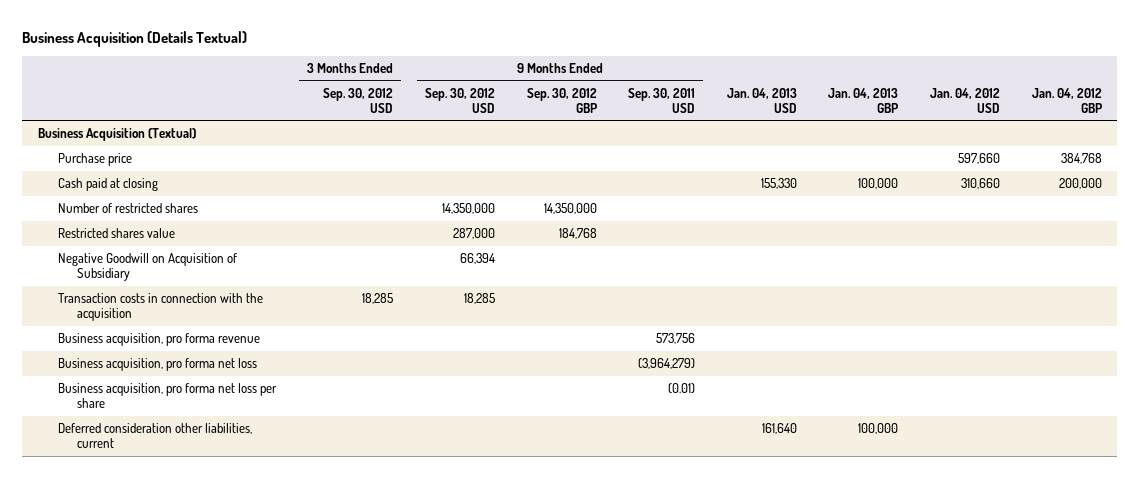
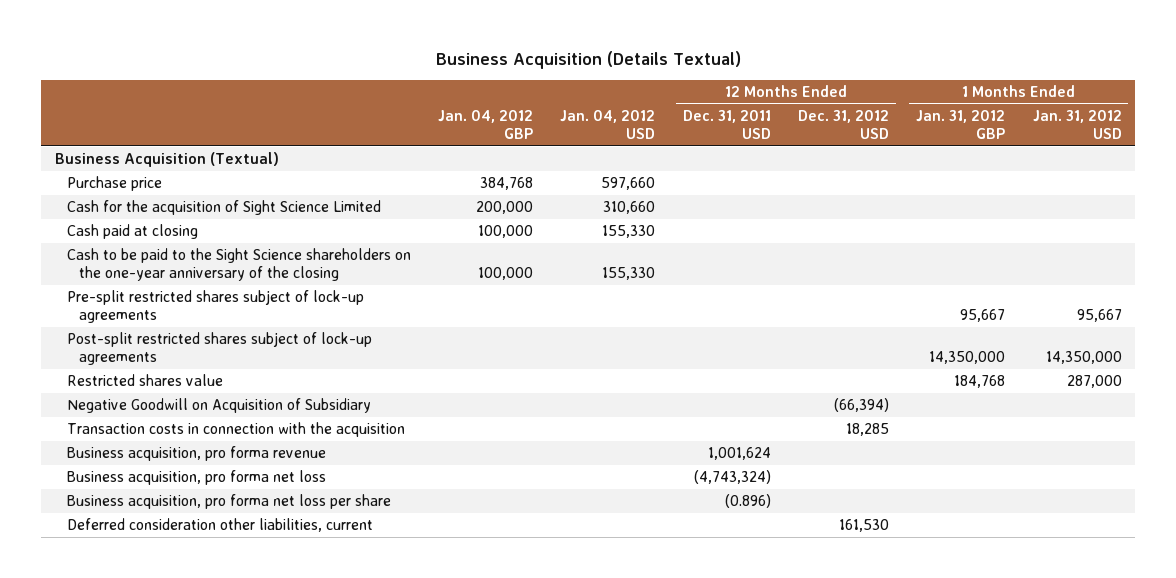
- | 3 Months Ended Sep. 30, 2012 USD | 9 Months Ended Sep. 30, 2012 USD | 9 Months Ended Sep. 30, 2012 GBP | 9 Months Ended Sep. 30, 2011 USD | Jan. 04, 2013 USD | Jan. 04, 2013 GBP | Jan. 04, 2012 USD | Jan. 04, 2012 GBP
+ | Jan. 04, 2012 GBP | Jan. 04, 2012 USD | 12 Months Ended Dec. 31, 2011 USD | 12 Months Ended Dec. 31, 2012 USD | 1 Months Ended Jan. 31, 2012 GBP | 1 Months Ended Jan. 31, 2012 USD
- Cash paid at closing | | | | | 155,330 | 100,000 | 310,660 | 200,000
- Number of restricted shares | | 14,350,000 | 14,350,000 | | | | |
+ Cash for the acquisition of Sight Science Limited | 200,000 | 310,660 | | | |
+ Cash paid at closing | 100,000 | 155,330 | | | |
+ Cash to be paid to the Sight Science shareholders on the one-year anniversary of the closing | 100,000 | 155,330 | | | |
+ Pre-split restricted shares subject of lock-up agreements | | | | | 95,667 | 95,667
+ Post-split restricted shares subject of lock-up agreements | | | | | 14,350,000 | 14,350,000

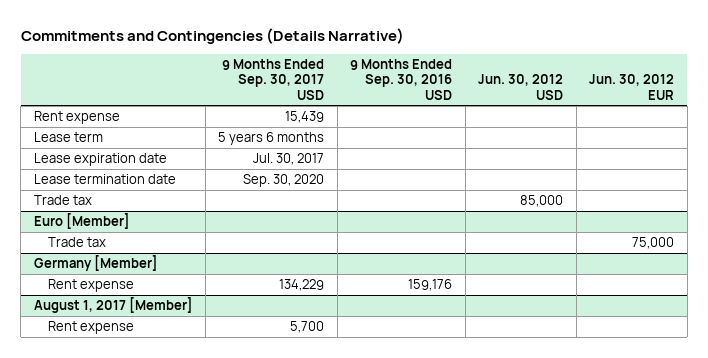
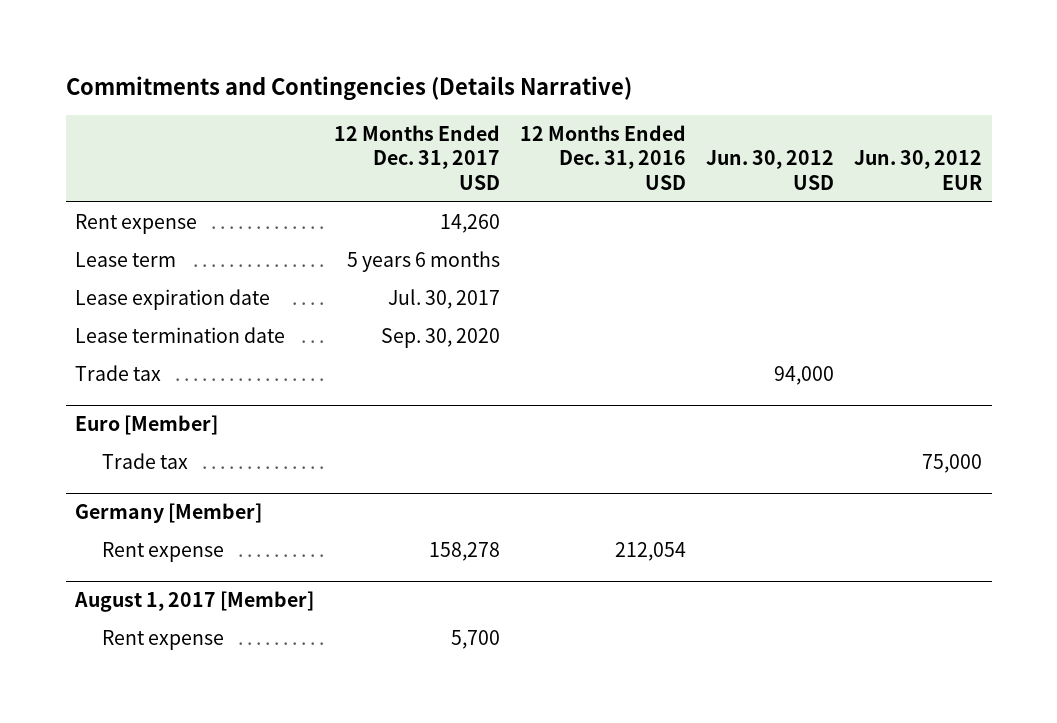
- | 9 Months Ended Sep. 30, 2017 USD | 9 Months Ended Sep. 30, 2016 USD | Jun. 30, 2012 USD | Jun. 30, 2012 EUR
+ | 12 Months Ended Dec. 31, 2017 USD | 12 Months Ended Dec. 31, 2016 USD | Jun. 30, 2012 USD | Jun. 30, 2012 EUR
- Trade tax | | | 85,000 |
+ Trade tax | | | 94,000 |

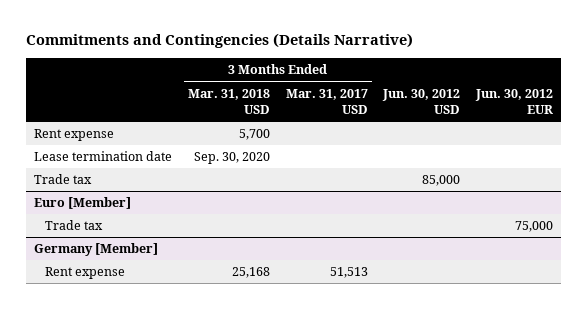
- | 12 Months Ended Dec. 31, 2017 USD | 12 Months Ended Dec. 31, 2016 USD | Jun. 30, 2012 USD | Jun. 30, 2012 EUR
+ | 3 Months Ended Mar. 31, 2018 USD | 3 Months Ended Mar. 31, 2017 USD | Jun. 30, 2012 USD | Jun. 30, 2012 EUR
- Lease term | 5 years 6 months | | |
- Lease expiration date | Jul. 30, 2017 | | |
- Trade tax | | | 94,000 |
+ Trade tax | | | 85,000 |
- August 1, 2017 [Member]
- Rent expense | 5,700 | | |

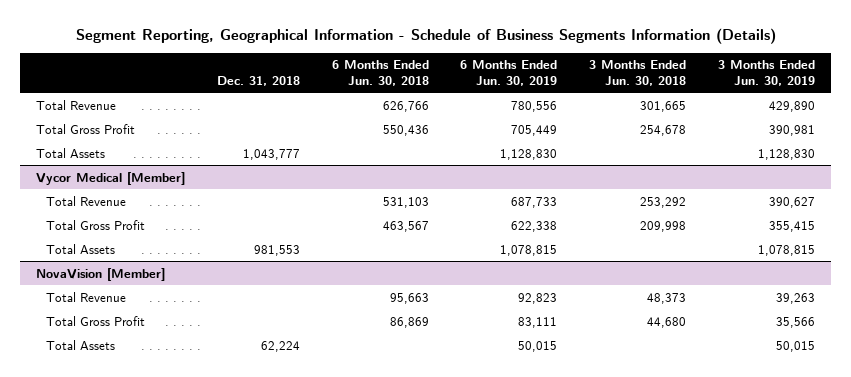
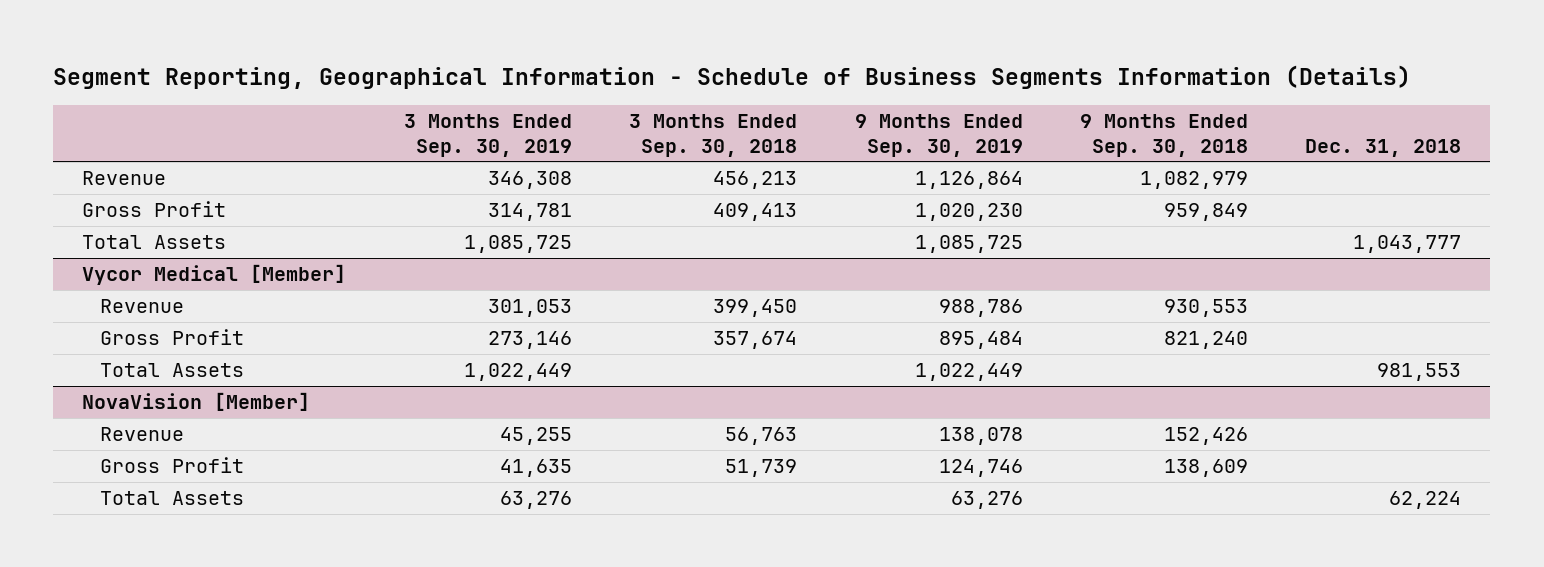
- | Dec. 31, 2018 | 6 Months Ended Jun. 30, 2018 | 6 Months Ended Jun. 30, 2019 | 3 Months Ended Jun. 30, 2018 | 3 Months Ended Jun. 30, 2019
+ | 3 Months Ended Sep. 30, 2019 | 3 Months Ended Sep. 30, 2018 | 9 Months Ended Sep. 30, 2019 | 9 Months Ended Sep. 30, 2018 | Dec. 31, 2018
- Total Revenue | | 626,766 | 780,556 | 301,665 | 429,890
- Total Gross Profit | | 550,436 | 705,449 | 254,678 | 390,981
+ Revenue | 346,308 | 456,213 | 1,126,864 | 1,082,979 |
+ Gross Profit | 314,781 | 409,413 | 1,020,230 | 959,849 |
@ Vycor Medical [Member]
- Total Revenue | | 531,103 | 687,733 | 253,292 | 390,627
- Total Gross Profit | | 463,567 | 622,338 | 209,998 | 355,415
+ Revenue | 301,053 | 399,450 | 988,786 | 930,553 |
+ Gross Profit | 273,146 | 357,674 | 895,484 | 821,240 |
@ NovaVision [Member]
- Total Revenue | | 95,663 | 92,823 | 48,373 | 39,263
- Total Gross Profit | | 86,869 | 83,111 | 44,680 | 35,566
+ Revenue | 45,255 | 56,763 | 138,078 | 152,426 |
+ Gross Profit | 41,635 | 51,739 | 124,746 | 138,609 |

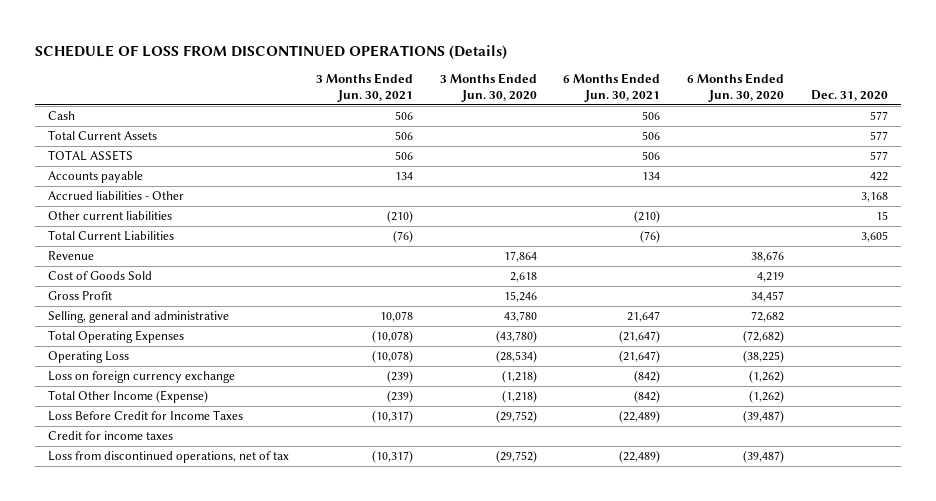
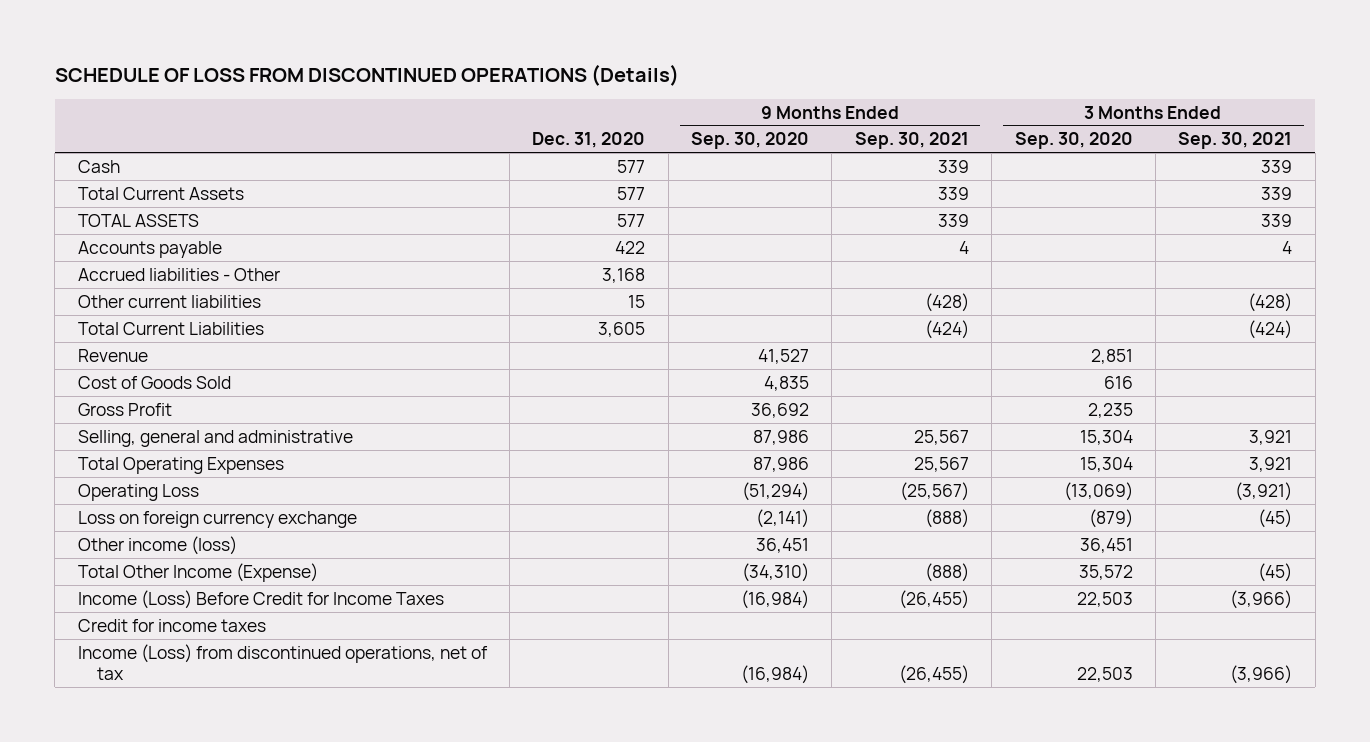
- | 3 Months Ended Jun. 30, 2021 | 3 Months Ended Jun. 30, 2020 | 6 Months Ended Jun. 30, 2021 | 6 Months Ended Jun. 30, 2020 | Dec. 31, 2020
+ | Dec. 31, 2020 | 9 Months Ended Sep. 30, 2020 | 9 Months Ended Sep. 30, 2021 | 3 Months Ended Sep. 30, 2020 | 3 Months Ended Sep. 30, 2021
+ Other income (loss) | | 36,451 | | 36,451 |
- Loss Before Credit for Income Taxes | (10,317) | (29,752) | (22,489) | (39,487) |
+ Income (Loss) Before Credit for Income Taxes | | (16,984) | (26,455) | 22,503 | (3,966)
- Loss from discontinued operations, net of tax | (10,317) | (29,752) | (22,489) | (39,487) |
+ Income (Loss) from discontinued operations, net of tax | | (16,984) | (26,455) | 22,503 | (3,966)

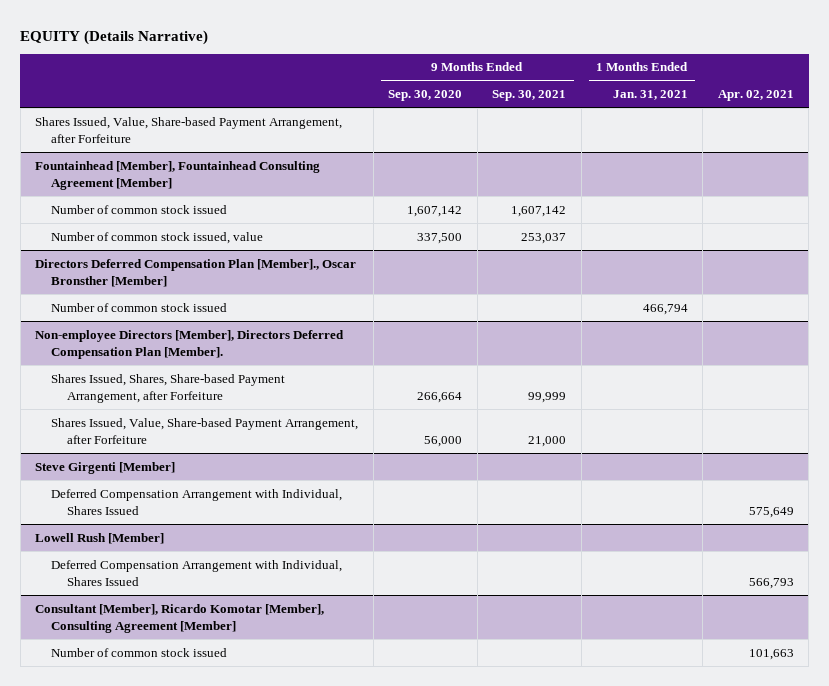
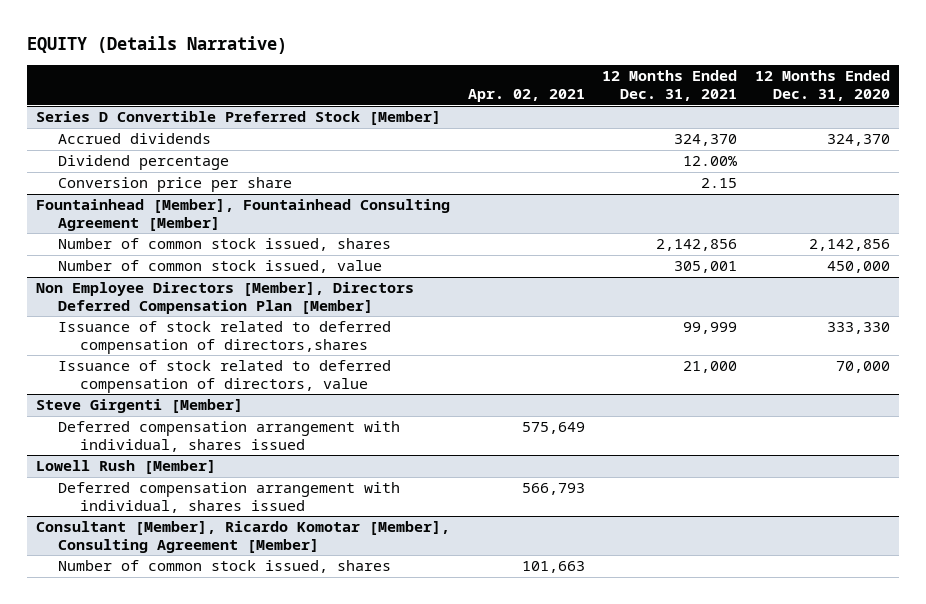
- | 9 Months Ended Sep. 30, 2020 | 9 Months Ended Sep. 30, 2021 | 1 Months Ended Jan. 31, 2021 | Apr. 02, 2021
+ | Apr. 02, 2021 | 12 Months Ended Dec. 31, 2021 | 12 Months Ended Dec. 31, 2020
- Shares Issued, Value, Share-based Payment Arrangement, after Forfeiture
+ Series D Convertible Preferred Stock [Member]
+ Accrued dividends | | 324,370 | 324,370
+ Dividend percentage | | 12.00% |
+ Conversion price per share | | 2.15 |
@ Fountainhead [Member], Fountainhead Consulting Agreement [Member]
- Number of common stock issued | 1,607,142 | 1,607,142 | |
+ Number of common stock issued, shares | | 2,142,856 | 2,142,856
- Directors Deferred Compensation Plan [Member]., Oscar Bronsther [Member]
- Number of common stock issued | | | 466,794 |
- Non-employee Directors [Member], Directors Deferred Compensation Plan [Member].
- Shares Issued, Shares, Share-based Payment Arrangement, after Forfeiture | 266,664 | 99,999 | |
- Shares Issued, Value, Share-based Payment Arrangement, after Forfeiture | 56,000 | 21,000 | |
+ Non Employee Directors [Member], Directors Deferred Compensation Plan [Member]
+ Issuance of stock related to deferred compensation of directors,shares | | 99,999 | 333,330
+ Issuance of stock related to deferred compensation of directors, value | | 21,000 | 70,000
@ Steve Girgenti [Member]
- Deferred Compensation Arrangement with Individual, Shares Issued | | | | 575,649
+ Deferred compensation arrangement with individual, shares issued | 575,649 | |
@ Lowell Rush [Member]
- Deferred Compensation Arrangement with Individual, Shares Issued | | | | 566,793
+ Deferred compensation arrangement with individual, shares issued | 566,793 | |
@ Consultant [Member], Ricardo Komotar [Member], Consulting Agreement [Member]
- Number of common stock issued | | | | 101,663
+ Number of common stock issued, shares | 101,663 | |

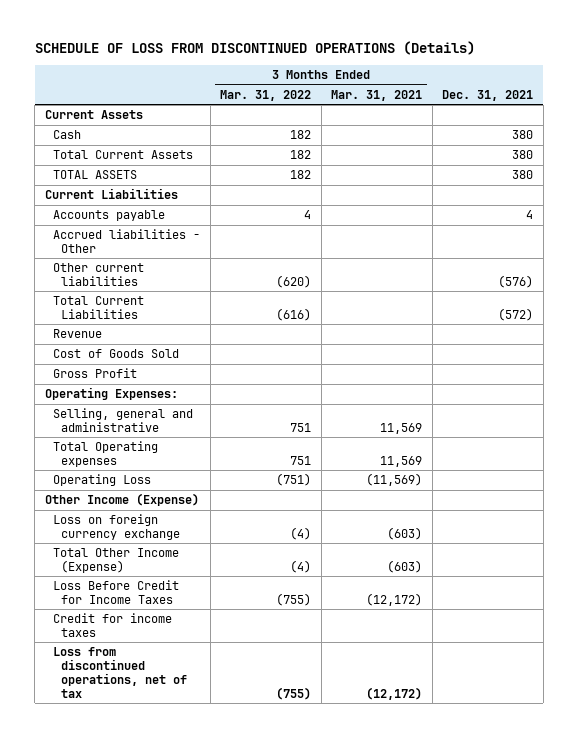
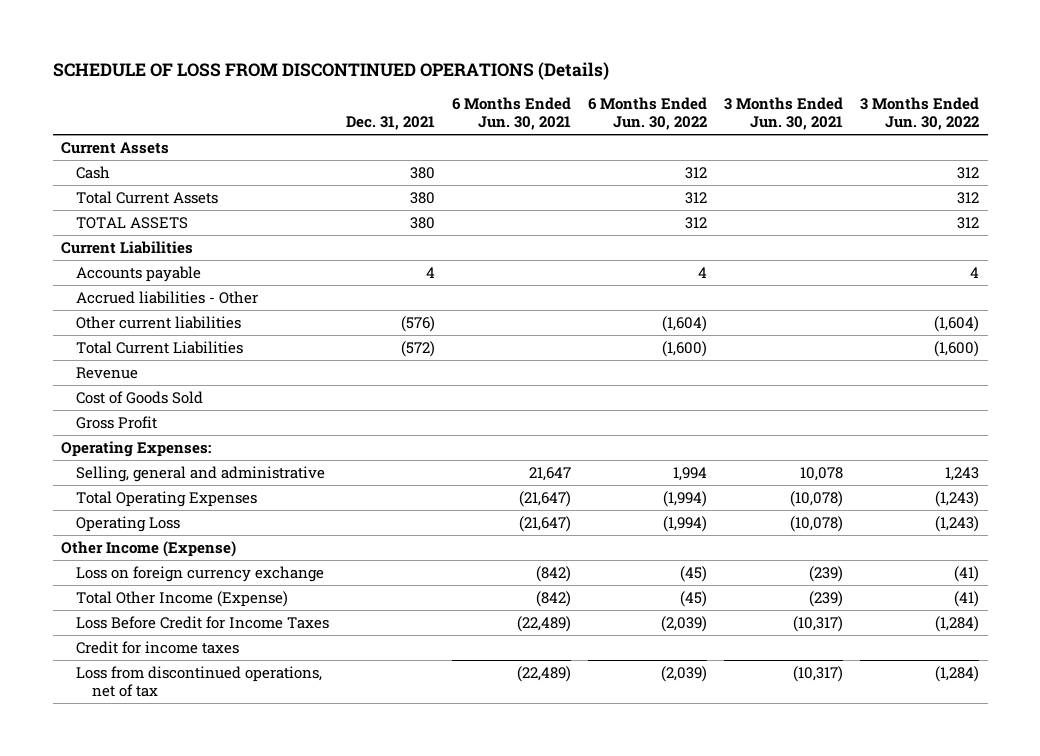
- | 3 Months Ended Mar. 31, 2022 | 3 Months Ended Mar. 31, 2021 | Dec. 31, 2021
+ | Dec. 31, 2021 | 6 Months Ended Jun. 30, 2021 | 6 Months Ended Jun. 30, 2022 | 3 Months Ended Jun. 30, 2021 | 3 Months Ended Jun. 30, 2022
- Total Operating expenses | 751 | 11,569 |
+ Total Operating Expenses | | (21,647) | (1,994) | (10,078) | (1,243)

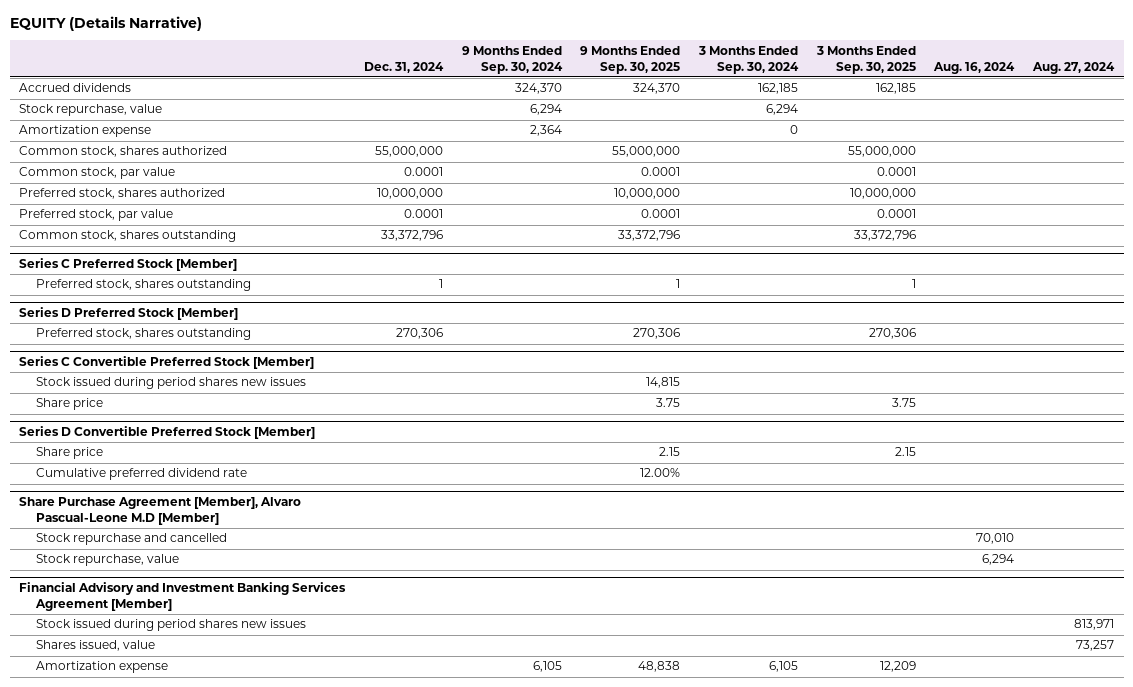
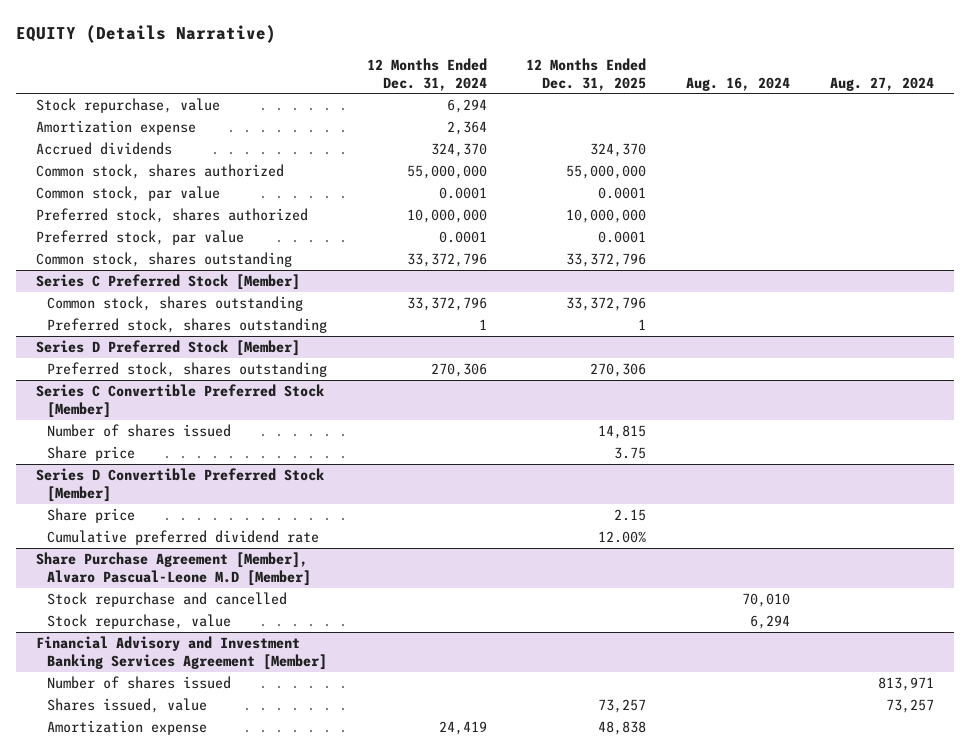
- | Dec. 31, 2024 | 9 Months Ended Sep. 30, 2024 | 9 Months Ended Sep. 30, 2025 | 3 Months Ended Sep. 30, 2024 | 3 Months Ended Sep. 30, 2025 | Aug. 16, 2024 | Aug. 27, 2024
+ | 12 Months Ended Dec. 31, 2024 | 12 Months Ended Dec. 31, 2025 | Aug. 16, 2024 | Aug. 27, 2024
moved down: Accrued dividends | 324,370 | 324,370 | |
@ Series C Preferred Stock [Member]
+ Common stock, shares outstanding | 33,372,796 | 33,372,796 | |
@ Series C Convertible Preferred Stock [Member]
- Stock issued during period shares new issues | | | 14,815 | | | |
+ Number of shares issued | | 14,815 | |
@ Financial Advisory and Investment Banking Services Agreement [Member]
- Stock issued during period shares new issues | | | | | | | 813,971
+ Number of shares issued | | | | 813,971

